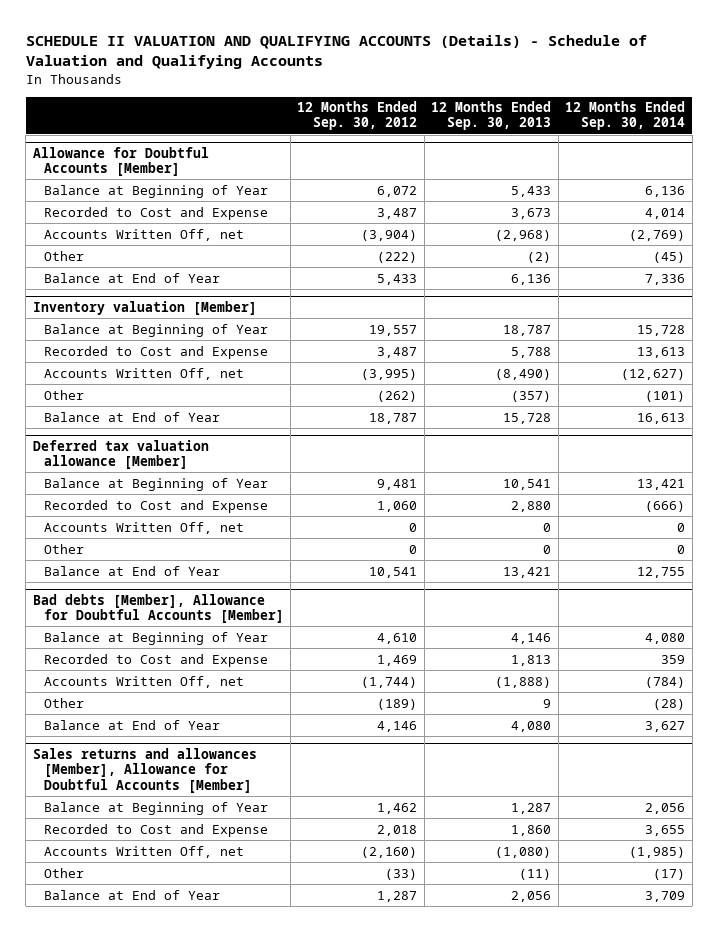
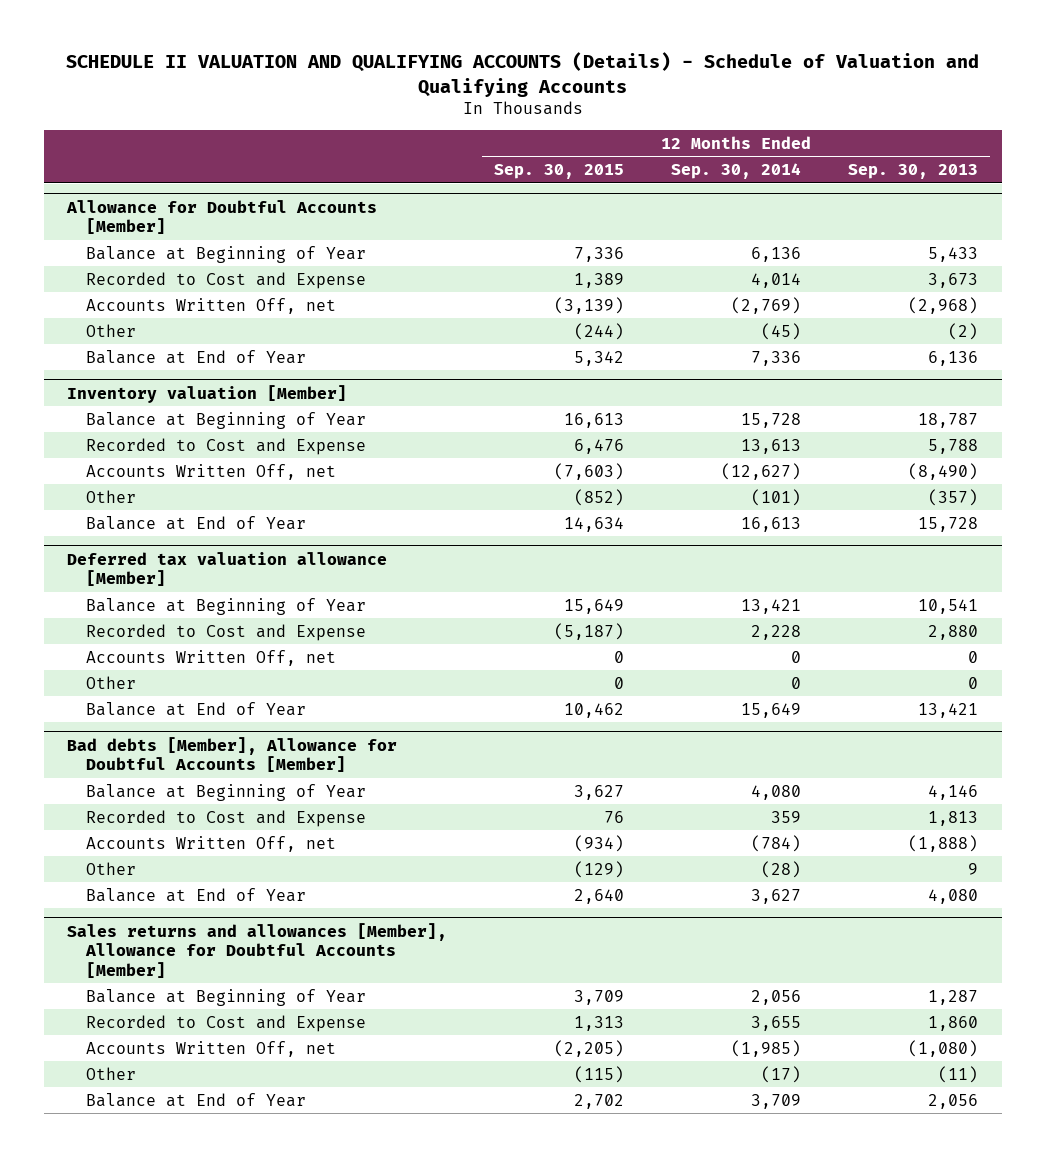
- | 12 Months Ended Sep. 30, 2012 | 12 Months Ended Sep. 30, 2013 | 12 Months Ended Sep. 30, 2014
+ | 12 Months Ended Sep. 30, 2015 | 12 Months Ended Sep. 30, 2014 | 12 Months Ended Sep. 30, 2013
@ Deferred tax valuation allowance [Member]
- Recorded to Cost and Expense | 1,060 | 2,880 | (666)
+ Recorded to Cost and Expense | (5,187) | 2,228 | 2,880
- Balance at End of Year | 10,541 | 13,421 | 12,755
+ Balance at End of Year | 10,462 | 15,649 | 13,421

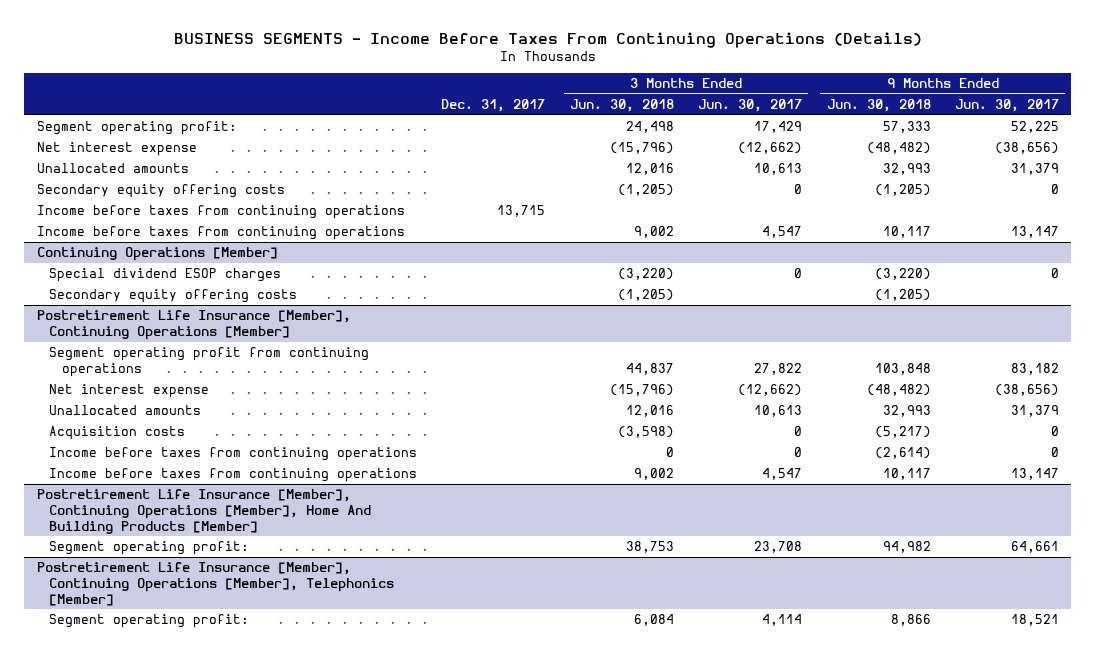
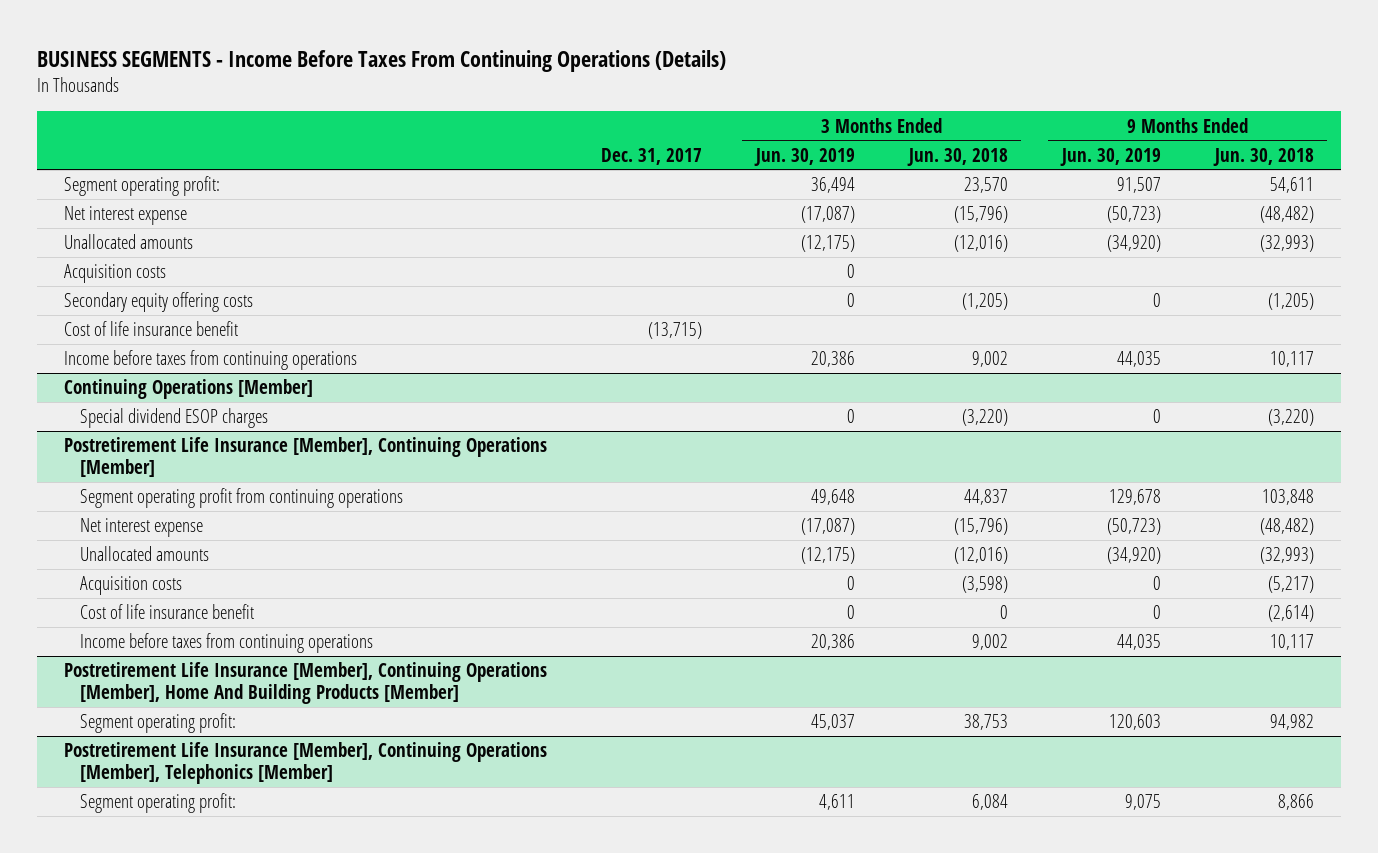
- | Dec. 31, 2017 | 3 Months Ended Jun. 30, 2018 | 3 Months Ended Jun. 30, 2017 | 9 Months Ended Jun. 30, 2018 | 9 Months Ended Jun. 30, 2017
+ | Dec. 31, 2017 | 3 Months Ended Jun. 30, 2019 | 3 Months Ended Jun. 30, 2018 | 9 Months Ended Jun. 30, 2019 | 9 Months Ended Jun. 30, 2018
- Segment operating profit: | | 24,498 | 17,429 | 57,333 | 52,225
+ Segment operating profit: | | 36,494 | 23,570 | 91,507 | 54,611
- Unallocated amounts | | 12,016 | 10,613 | 32,993 | 31,379
+ Unallocated amounts | | (12,175) | (12,016) | (34,920) | (32,993)
+ Acquisition costs | | 0 | | |
- Income before taxes from continuing operations | 13,715 | | | |
+ Cost of life insurance benefit | (13,715) | | | |
@ Continuing Operations [Member]
- Secondary equity offering costs | | (1,205) | | (1,205) |
@ Postretirement Life Insurance [Member], Continuing Operations [Member]
- Unallocated amounts | | 12,016 | 10,613 | 32,993 | 31,379
+ Unallocated amounts | | (12,175) | (12,016) | (34,920) | (32,993)
- Income before taxes from continuing operations | | 0 | 0 | (2,614) | 0
+ Cost of life insurance benefit | | 0 | 0 | 0 | (2,614)

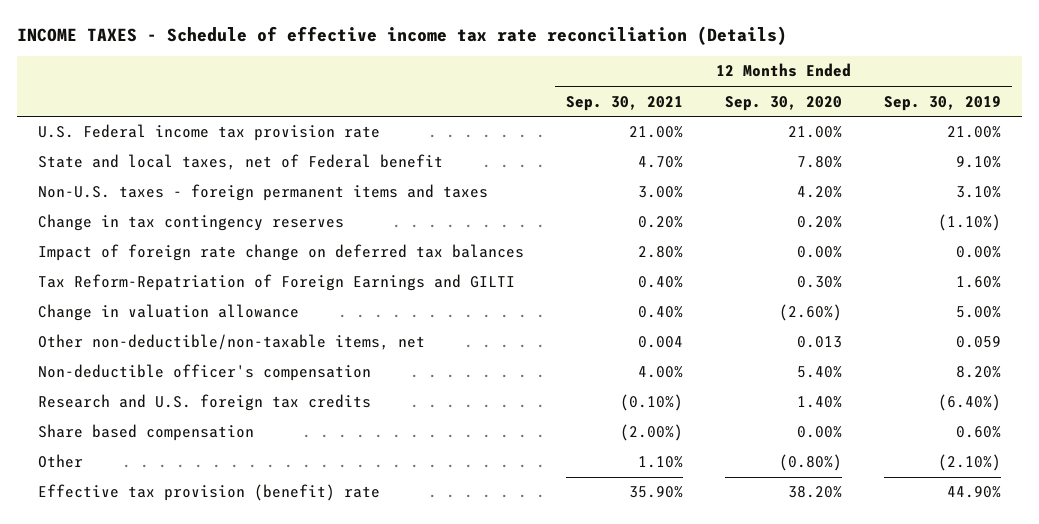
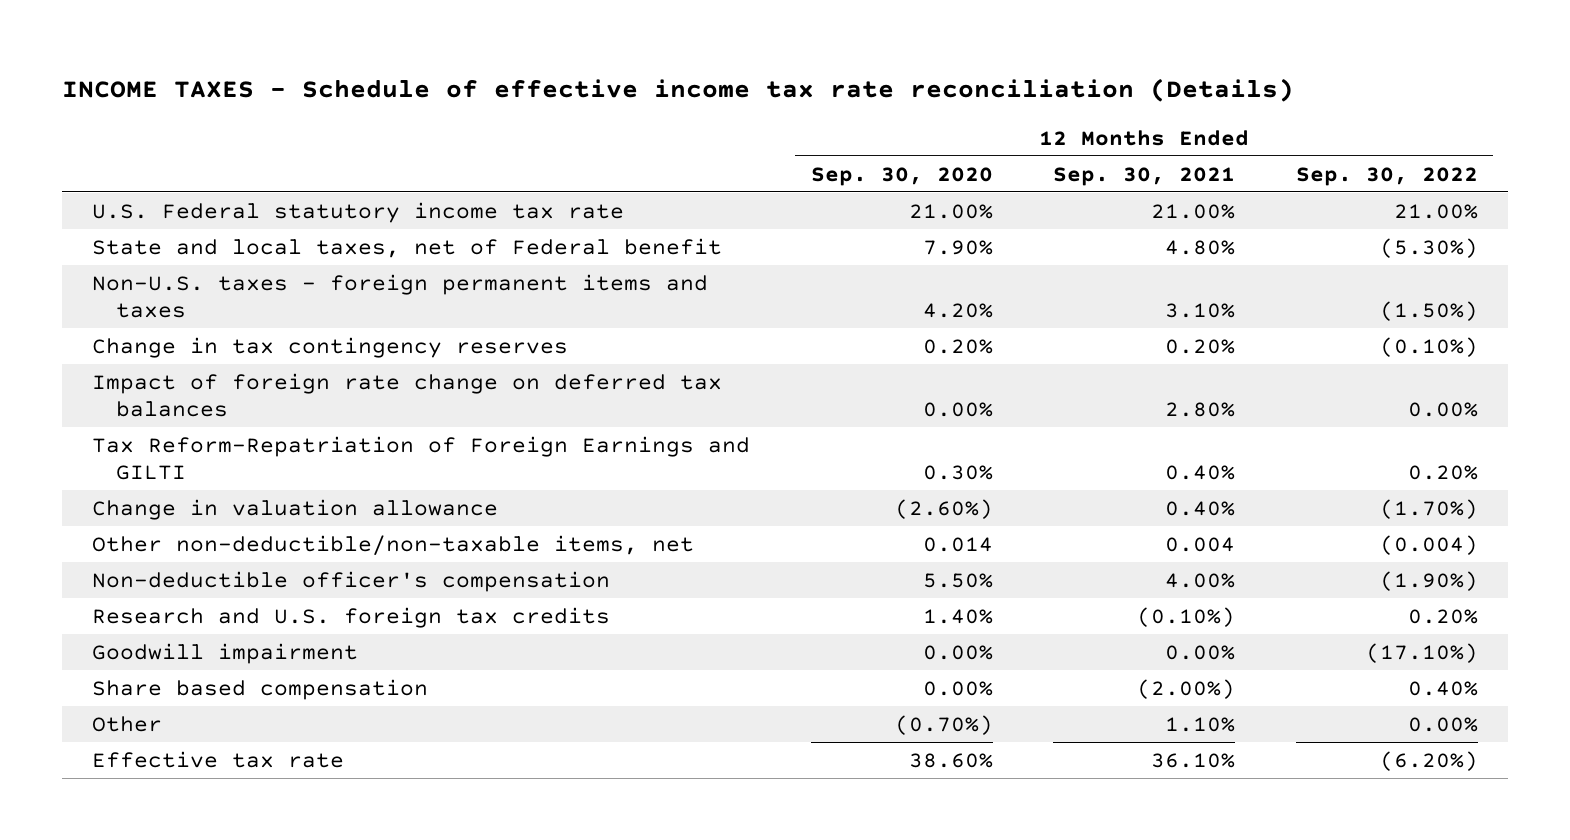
- | 12 Months Ended Sep. 30, 2021 | 12 Months Ended Sep. 30, 2020 | 12 Months Ended Sep. 30, 2019
+ | 12 Months Ended Sep. 30, 2020 | 12 Months Ended Sep. 30, 2021 | 12 Months Ended Sep. 30, 2022
- U.S. Federal income tax provision rate | 21.00% | 21.00% | 21.00%
- State and local taxes, net of Federal benefit | 4.70% | 7.80% | 9.10%
- Non-U.S. taxes - foreign permanent items and taxes | 3.00% | 4.20% | 3.10%
+ U.S. Federal statutory income tax rate | 21.00% | 21.00% | 21.00%
+ State and local taxes, net of Federal benefit | 7.90% | 4.80% | (5.30%)
+ Non-U.S. taxes - foreign permanent items and taxes | 4.20% | 3.10% | (1.50%)
- Other non-deductible/non-taxable items, net | 0.004 | 0.013 | 0.059
- Non-deductible officer's compensation | 4.00% | 5.40% | 8.20%
+ Other non-deductible/non-taxable items, net | 0.014 | 0.004 | (0.004)
+ Non-deductible officer's compensation | 5.50% | 4.00% | (1.90%)
+ Goodwill impairment | 0.00% | 0.00% | (17.10%)
- Other | 1.10% | (0.80%) | (2.10%)
- Effective tax provision (benefit) rate | 35.90% | 38.20% | 44.90%
+ Other | (0.70%) | 1.10% | 0.00%
+ Effective tax rate | 38.60% | 36.10% | (6.20%)

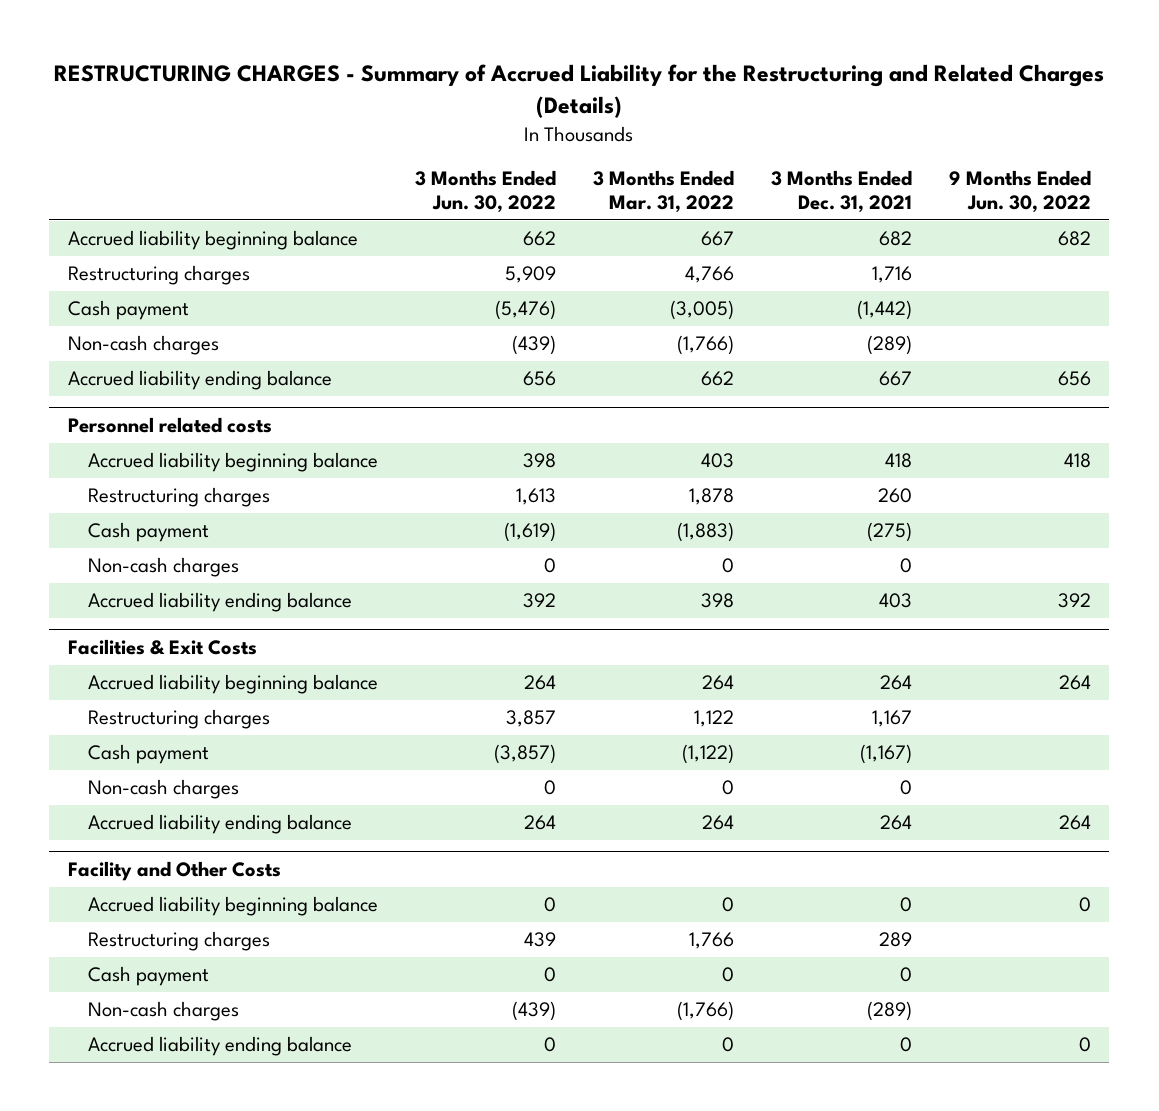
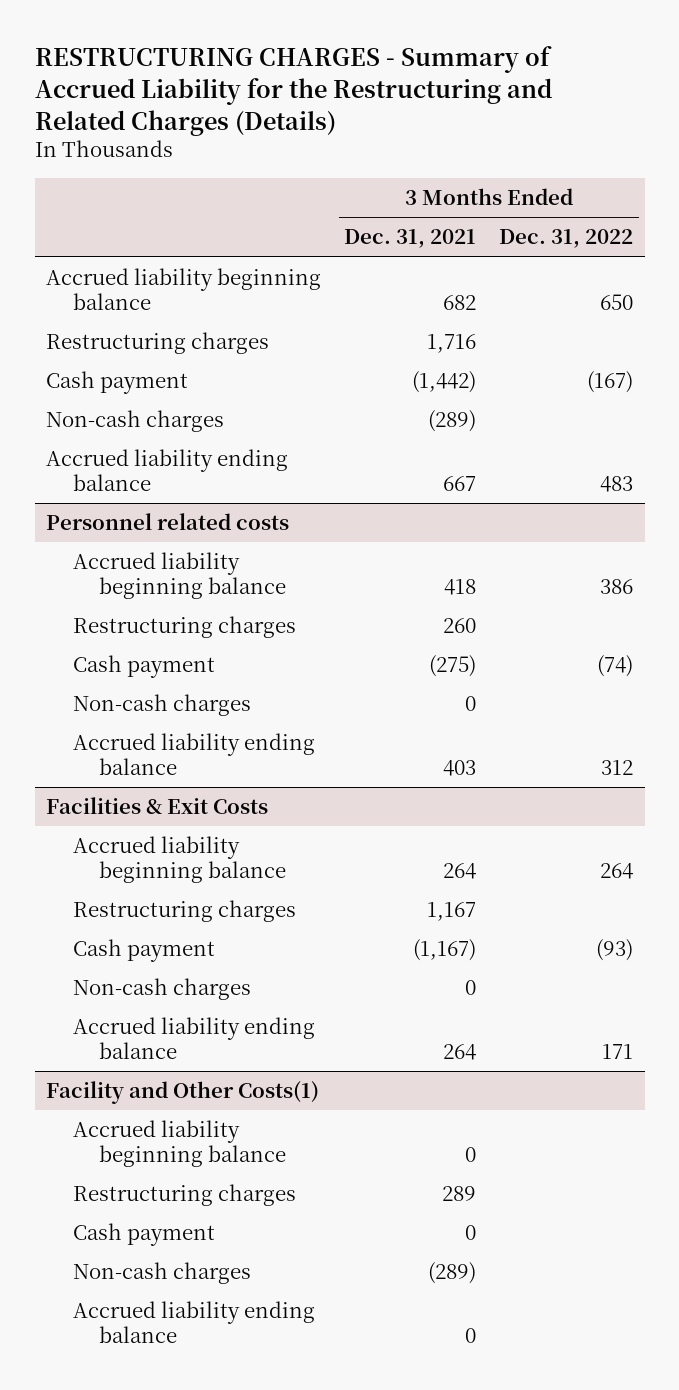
- | 3 Months Ended Jun. 30, 2022 | 3 Months Ended Mar. 31, 2022 | 3 Months Ended Dec. 31, 2021 | 9 Months Ended Jun. 30, 2022
+ | 3 Months Ended Dec. 31, 2021 | 3 Months Ended Dec. 31, 2022
- Facility and Other Costs
+ Facility and Other Costs(1)

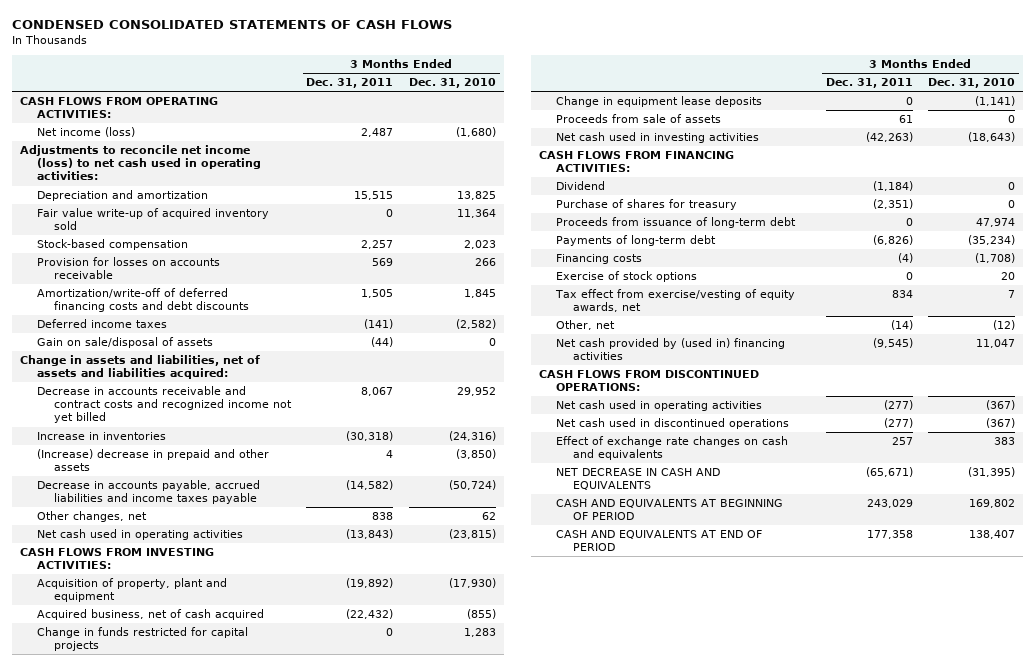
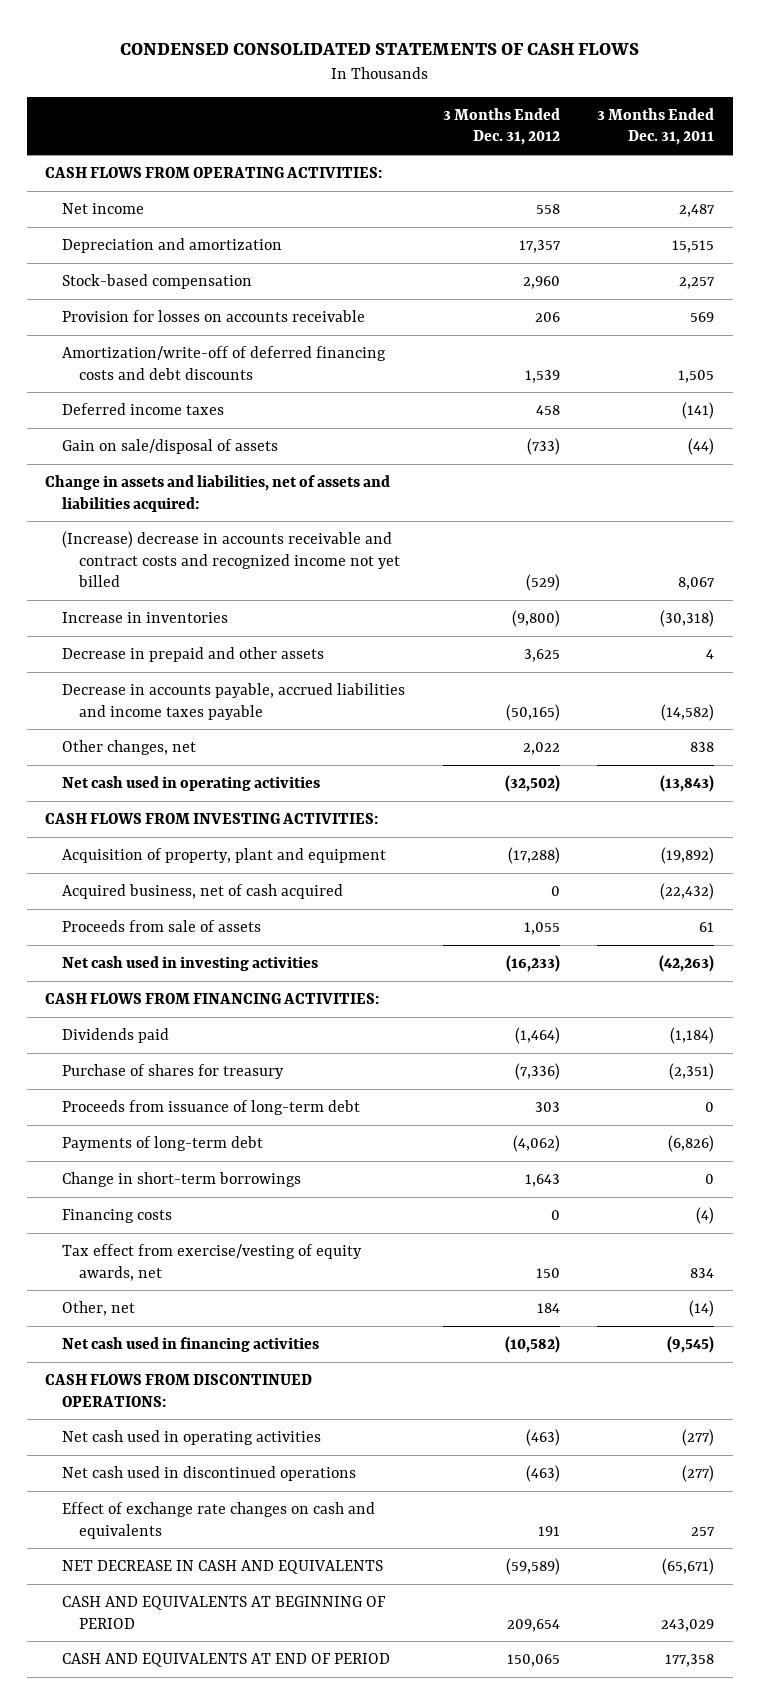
- | 3 Months Ended Dec. 31, 2011 | 3 Months Ended Dec. 31, 2010
+ | 3 Months Ended Dec. 31, 2012 | 3 Months Ended Dec. 31, 2011
- Net income (loss) | 2,487 | (1,680)
- Adjustments to reconcile net income (loss) to net cash used in operating activities:
+ Net income | 558 | 2,487
- Fair value write-up of acquired inventory sold | 0 | 11,364
- Decrease in accounts receivable and contract costs and recognized income not yet billed | 8,067 | 29,952
+ (Increase) decrease in accounts receivable and contract costs and recognized income not yet billed | (529) | 8,067
- (Increase) decrease in prepaid and other assets | 4 | (3,850)
+ Decrease in prepaid and other assets | 3,625 | 4
- Change in funds restricted for capital projects | 0 | 1,283
- Change in equipment lease deposits | 0 | (1,141)
- Dividend | (1,184) | 0
+ Dividends paid | (1,464) | (1,184)
+ Change in short-term borrowings | 1,643 | 0
- Exercise of stock options | 0 | 20
- Net cash provided by (used in) financing activities | (9,545) | 11,047
+ Net cash used in financing activities | (10,582) | (9,545)

